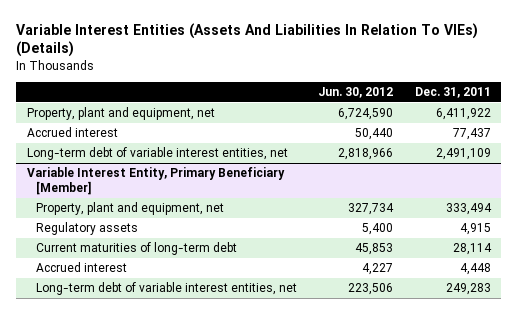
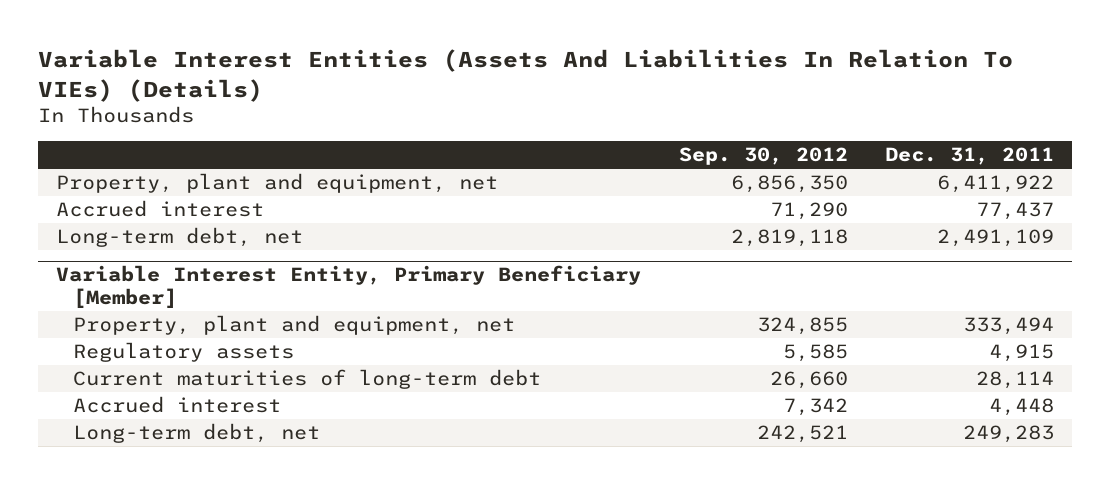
- | Jun. 30, 2012 | Dec. 31, 2011
+ | Sep. 30, 2012 | Dec. 31, 2011
- Long-term debt of variable interest entities, net | 2,818,966 | 2,491,109
+ Long-term debt, net | 2,819,118 | 2,491,109
@ Variable Interest Entity, Primary Beneficiary [Member]
- Long-term debt of variable interest entities, net | 223,506 | 249,283
+ Long-term debt, net | 242,521 | 249,283

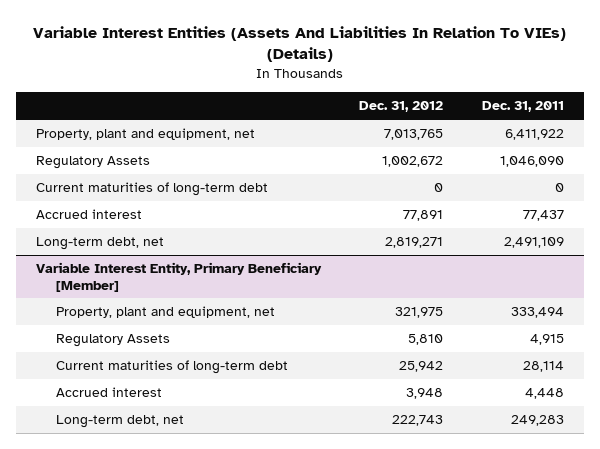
- | Sep. 30, 2012 | Dec. 31, 2011
+ | Dec. 31, 2012 | Dec. 31, 2011
+ Regulatory Assets | 1,002,672 | 1,046,090
+ Current maturities of long-term debt | 0 | 0
@ Variable Interest Entity, Primary Beneficiary [Member]
- Regulatory assets | 5,585 | 4,915
+ Regulatory Assets | 5,810 | 4,915

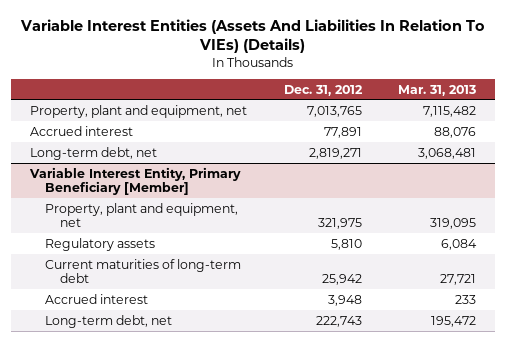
- | Dec. 31, 2012 | Dec. 31, 2011
+ | Dec. 31, 2012 | Mar. 31, 2013
- Regulatory Assets | 1,002,672 | 1,046,090
- Current maturities of long-term debt | 0 | 0
@ Variable Interest Entity, Primary Beneficiary [Member]
- Regulatory Assets | 5,810 | 4,915
+ Regulatory assets | 5,810 | 6,084

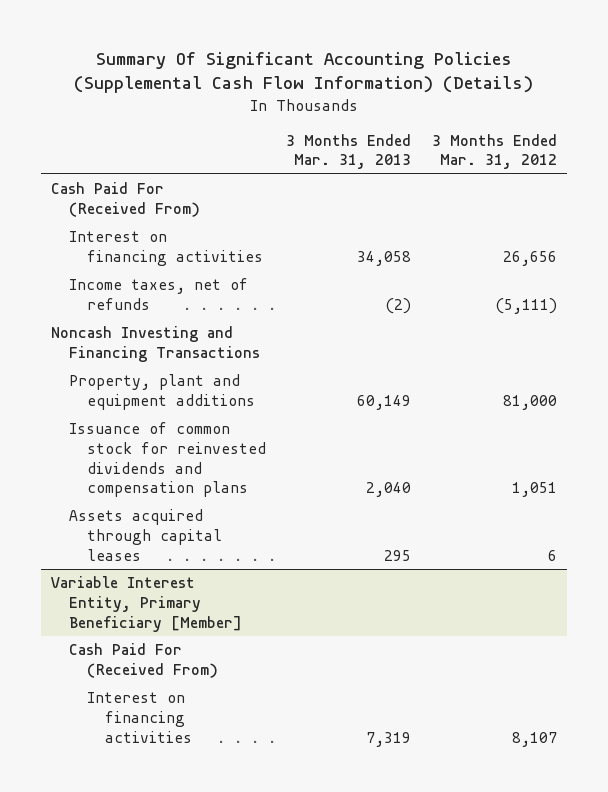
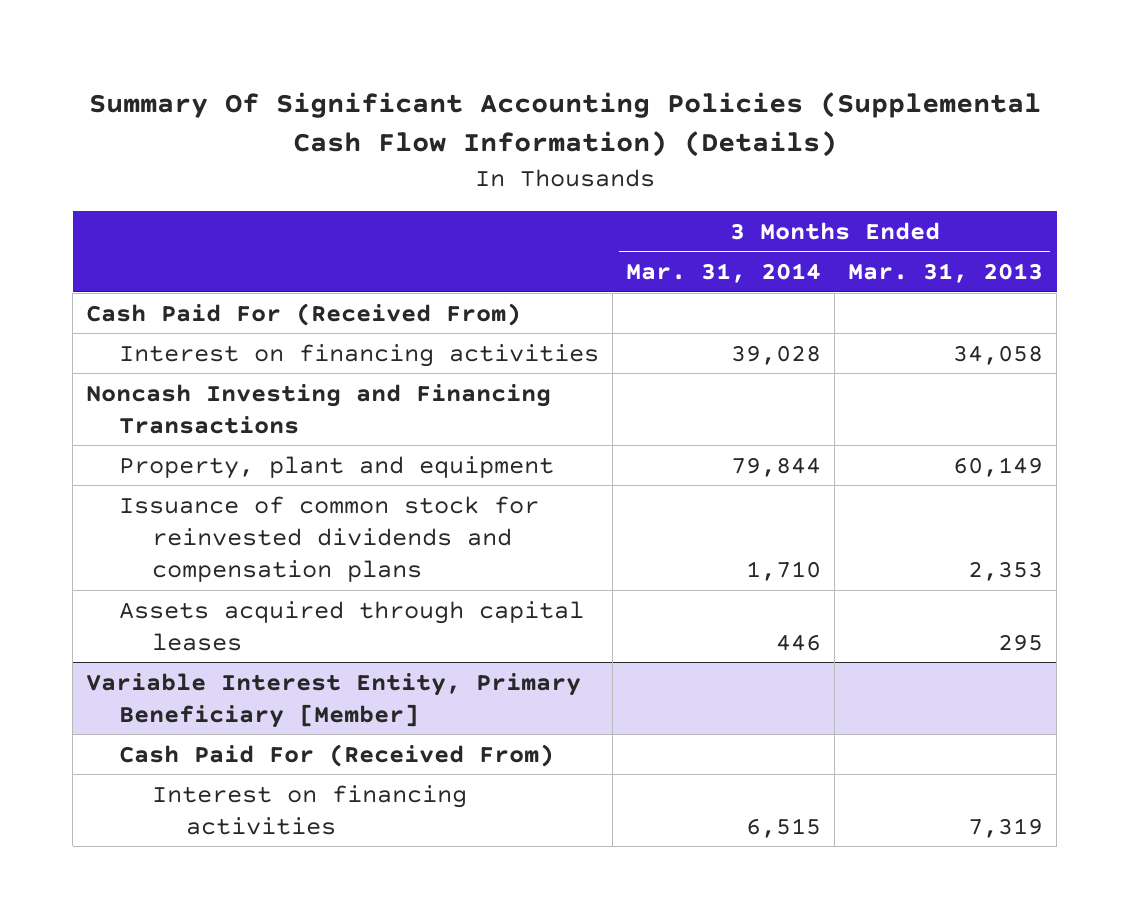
- | 3 Months Ended Mar. 31, 2013 | 3 Months Ended Mar. 31, 2012
+ | 3 Months Ended Mar. 31, 2014 | 3 Months Ended Mar. 31, 2013
- Income taxes, net of refunds | (2) | (5,111)
- Property, plant and equipment additions | 60,149 | 81,000
- Issuance of common stock for reinvested dividends and compensation plans | 2,040 | 1,051
+ Property, plant and equipment | 79,844 | 60,149
+ Issuance of common stock for reinvested dividends and compensation plans | 1,710 | 2,353

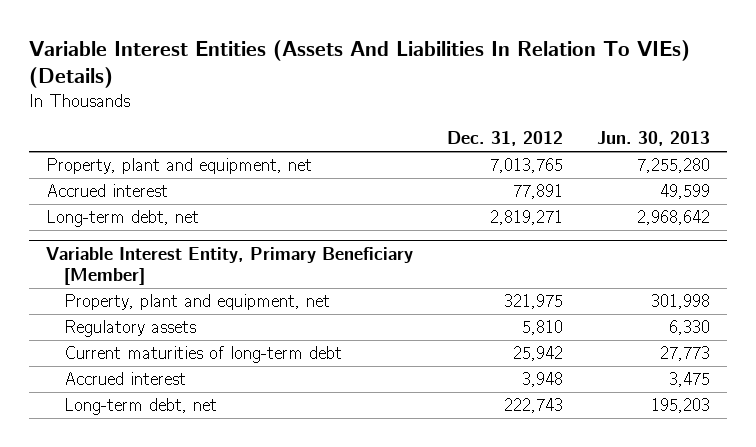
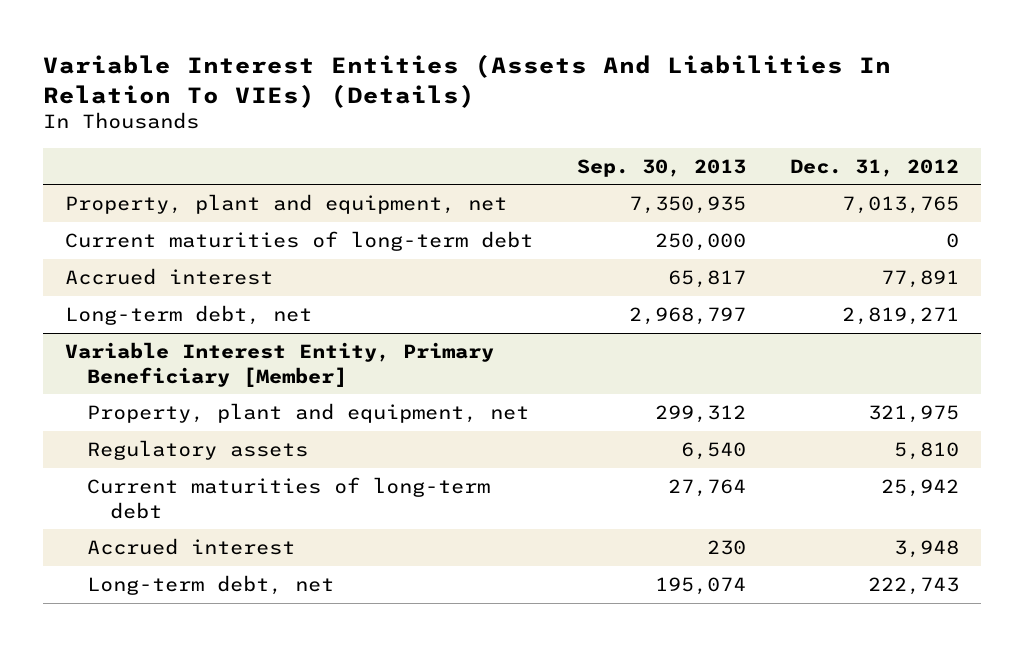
- | Dec. 31, 2012 | Jun. 30, 2013
+ | Sep. 30, 2013 | Dec. 31, 2012
+ Current maturities of long-term debt | 250,000 | 0

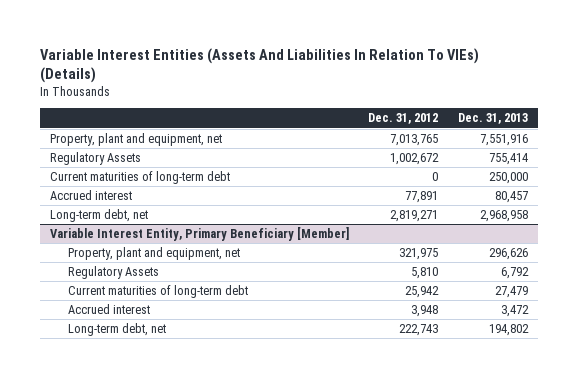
- | Sep. 30, 2013 | Dec. 31, 2012
+ | Dec. 31, 2012 | Dec. 31, 2013
+ Regulatory Assets | 1,002,672 | 755,414
@ Variable Interest Entity, Primary Beneficiary [Member]
- Regulatory assets | 6,540 | 5,810
+ Regulatory Assets | 5,810 | 6,792

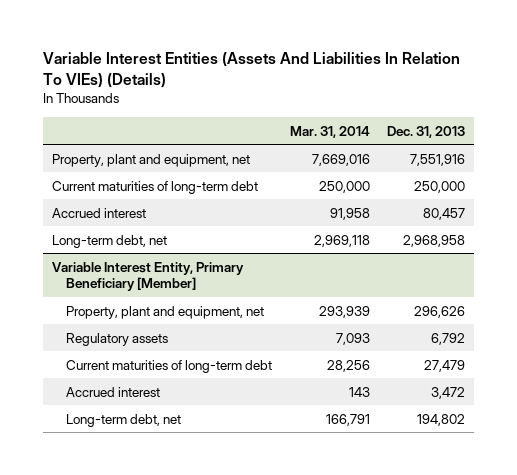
- | Dec. 31, 2012 | Dec. 31, 2013
+ | Mar. 31, 2014 | Dec. 31, 2013
- Regulatory Assets | 1,002,672 | 755,414
@ Variable Interest Entity, Primary Beneficiary [Member]
- Regulatory Assets | 5,810 | 6,792
+ Regulatory assets | 7,093 | 6,792

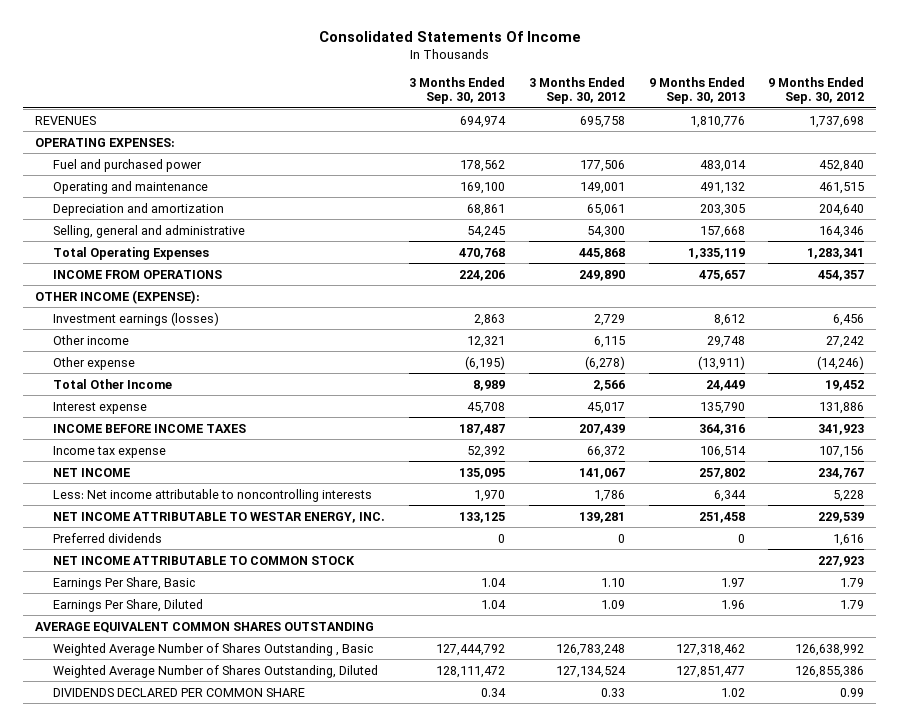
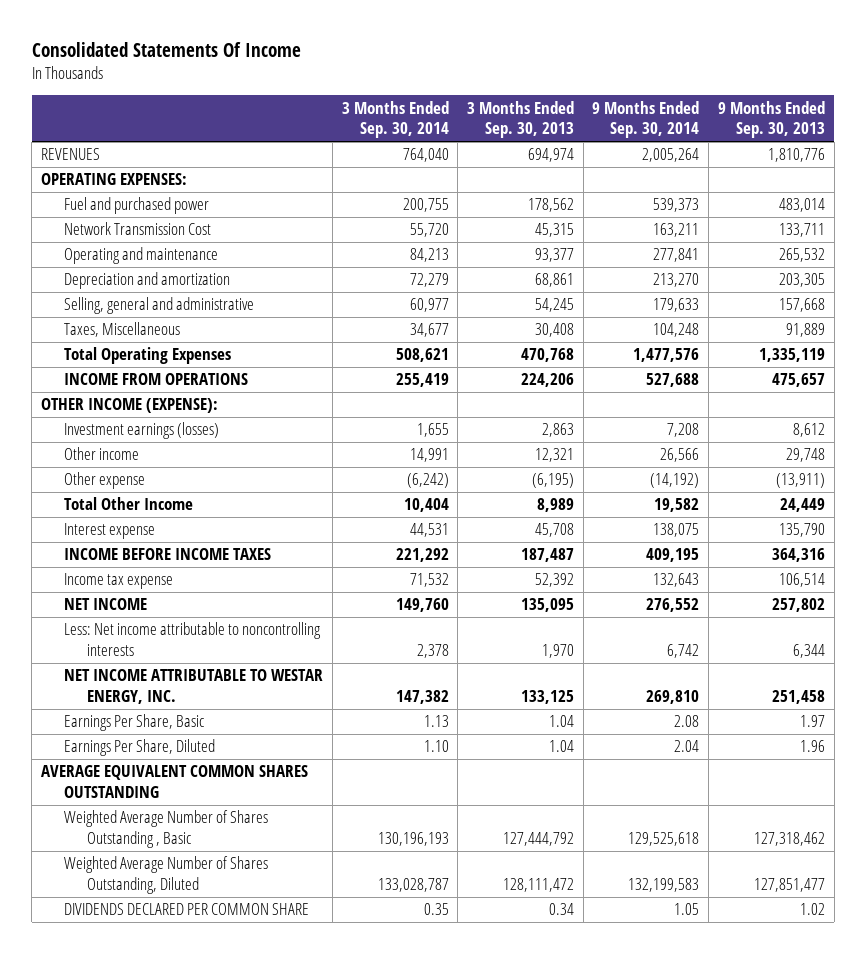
- | 3 Months Ended Sep. 30, 2013 | 3 Months Ended Sep. 30, 2012 | 9 Months Ended Sep. 30, 2013 | 9 Months Ended Sep. 30, 2012
+ | 3 Months Ended Sep. 30, 2014 | 3 Months Ended Sep. 30, 2013 | 9 Months Ended Sep. 30, 2014 | 9 Months Ended Sep. 30, 2013
- Operating and maintenance | 169,100 | 149,001 | 491,132 | 461,515
+ Network Transmission Cost | 55,720 | 45,315 | 163,211 | 133,711
+ Operating and maintenance | 84,213 | 93,377 | 277,841 | 265,532
+ Taxes, Miscellaneous | 34,677 | 30,408 | 104,248 | 91,889
- Preferred dividends | 0 | 0 | 0 | 1,616
- NET INCOME ATTRIBUTABLE TO COMMON STOCK | | | | 227,923

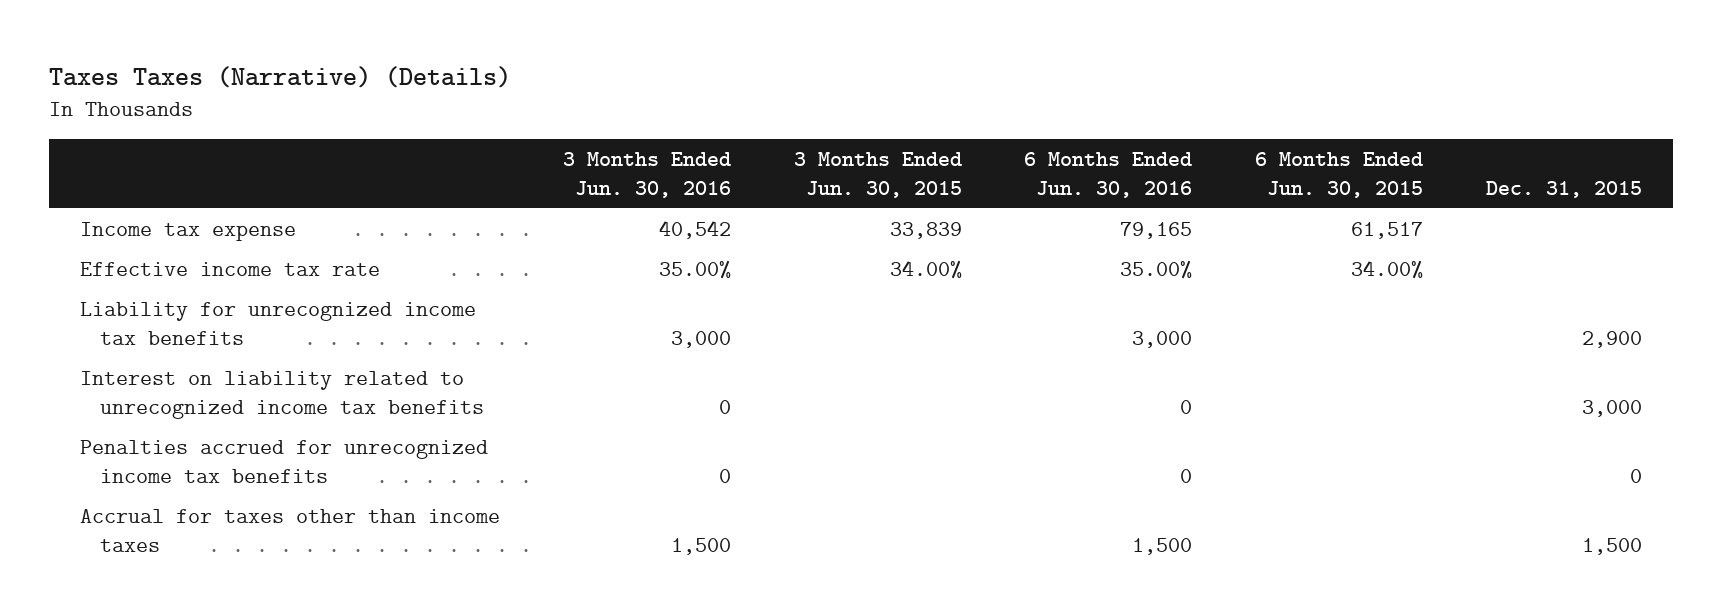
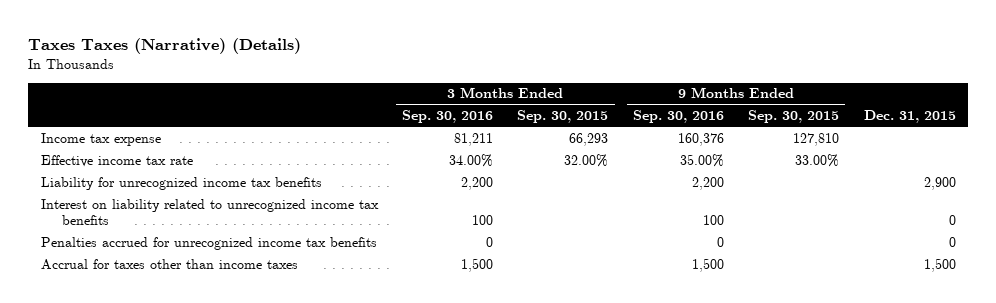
- | 3 Months Ended Jun. 30, 2016 | 3 Months Ended Jun. 30, 2015 | 6 Months Ended Jun. 30, 2016 | 6 Months Ended Jun. 30, 2015 | Dec. 31, 2015
+ | 3 Months Ended Sep. 30, 2016 | 3 Months Ended Sep. 30, 2015 | 9 Months Ended Sep. 30, 2016 | 9 Months Ended Sep. 30, 2015 | Dec. 31, 2015
- Interest on liability related to unrecognized income tax benefits | 0 | | 0 | | 3,000
+ Interest on liability related to unrecognized income tax benefits | 100 | | 100 | | 0

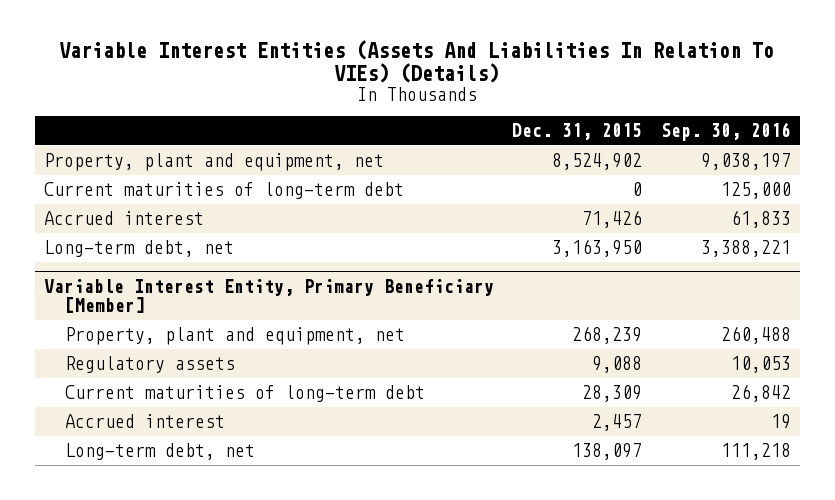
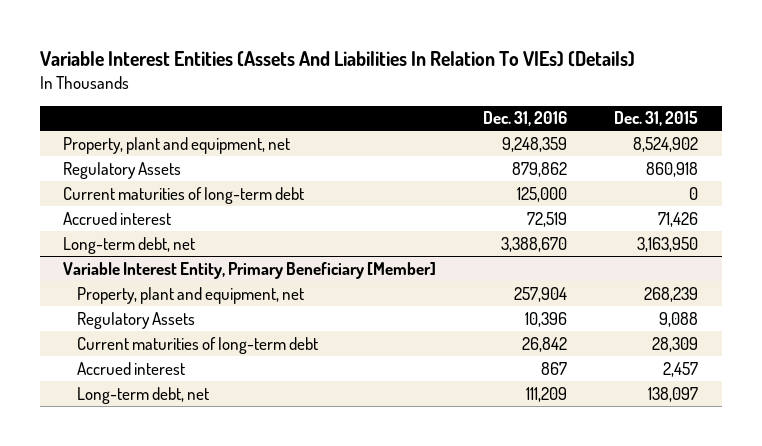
- | Dec. 31, 2015 | Sep. 30, 2016
+ | Dec. 31, 2016 | Dec. 31, 2015
+ Regulatory Assets | 879,862 | 860,918
@ Variable Interest Entity, Primary Beneficiary [Member]
- Regulatory assets | 9,088 | 10,053
+ Regulatory Assets | 10,396 | 9,088

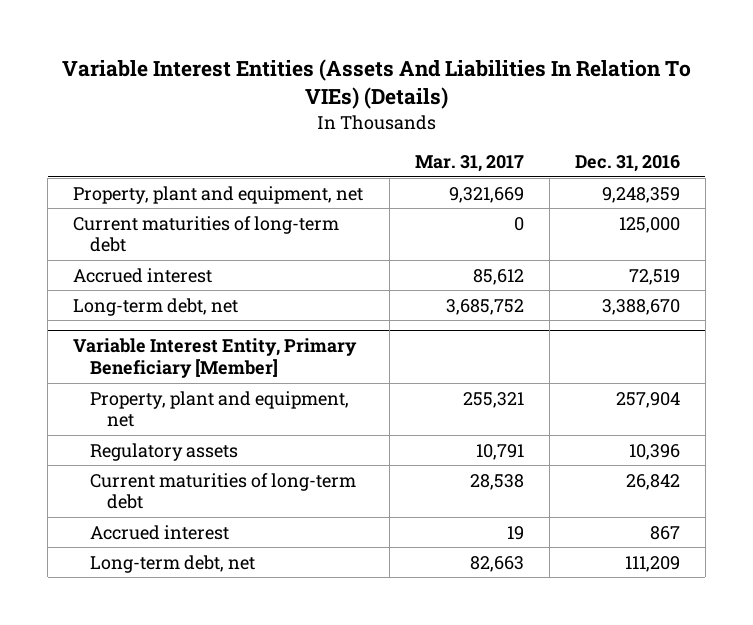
- | Dec. 31, 2016 | Dec. 31, 2015
+ | Mar. 31, 2017 | Dec. 31, 2016
- Regulatory Assets | 879,862 | 860,918
@ Variable Interest Entity, Primary Beneficiary [Member]
- Regulatory Assets | 10,396 | 9,088
+ Regulatory assets | 10,791 | 10,396

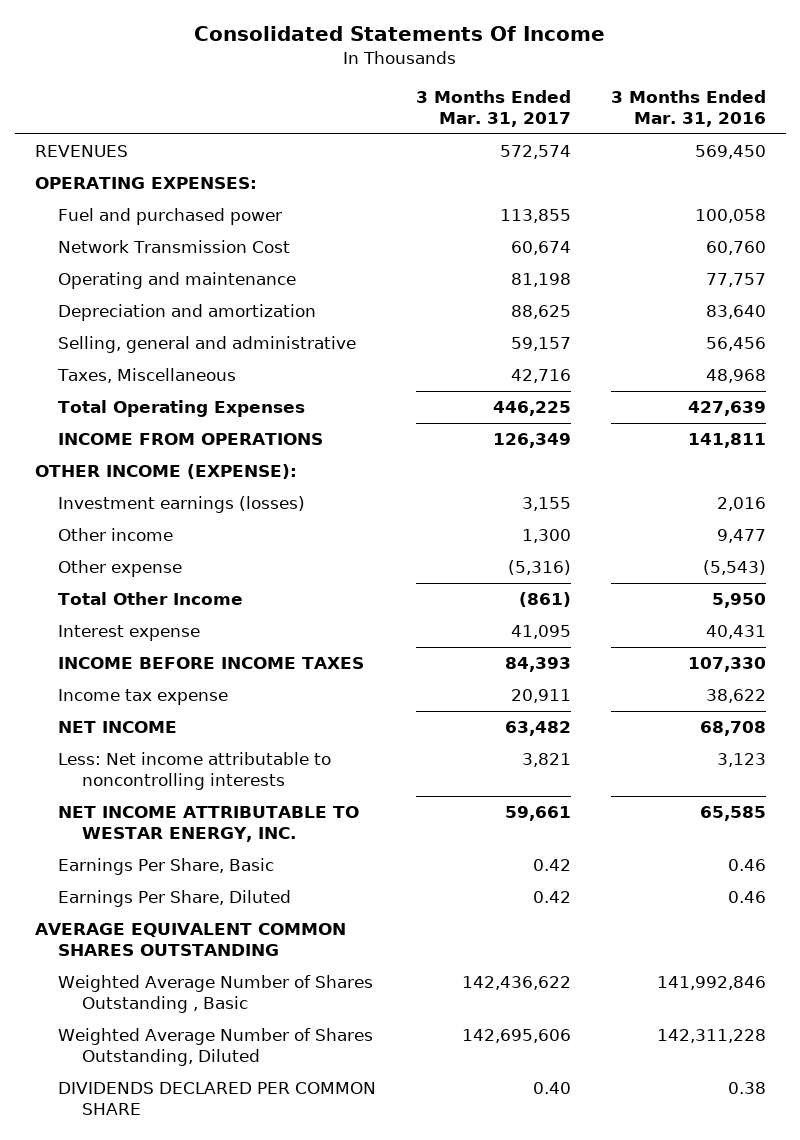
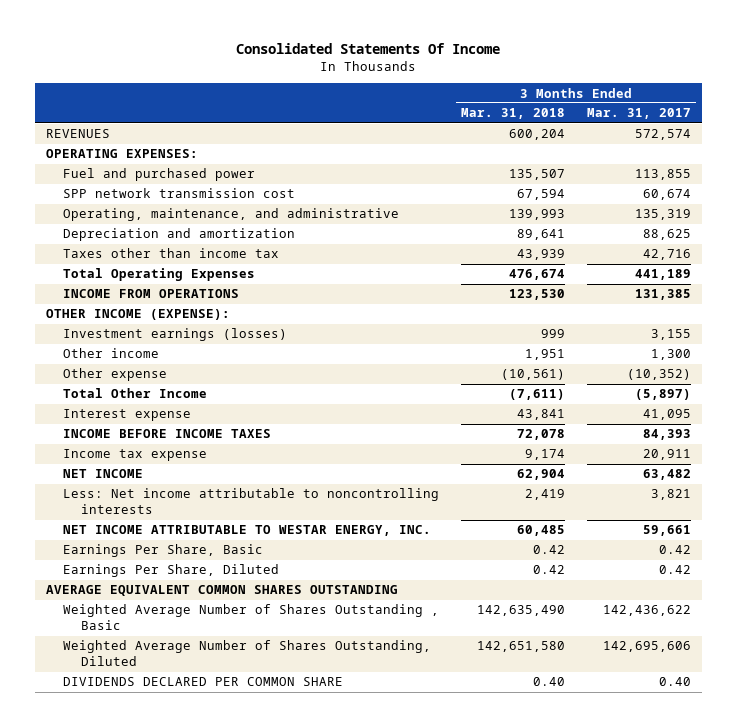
- | 3 Months Ended Mar. 31, 2017 | 3 Months Ended Mar. 31, 2016
+ | 3 Months Ended Mar. 31, 2018 | 3 Months Ended Mar. 31, 2017
- Network Transmission Cost | 60,674 | 60,760
- Operating and maintenance | 81,198 | 77,757
+ SPP network transmission cost | 67,594 | 60,674
+ Operating, maintenance, and administrative | 139,993 | 135,319
- Selling, general and administrative | 59,157 | 56,456
- Taxes, Miscellaneous | 42,716 | 48,968
- Total Operating Expenses | 446,225 | 427,639
- INCOME FROM OPERATIONS | 126,349 | 141,811
+ Taxes other than income tax | 43,939 | 42,716
+ Total Operating Expenses | 476,674 | 441,189
+ INCOME FROM OPERATIONS | 123,530 | 131,385
- Other expense | (5,316) | (5,543)
- Total Other Income | (861) | 5,950
+ Other expense | (10,561) | (10,352)
+ Total Other Income | (7,611) | (5,897)

